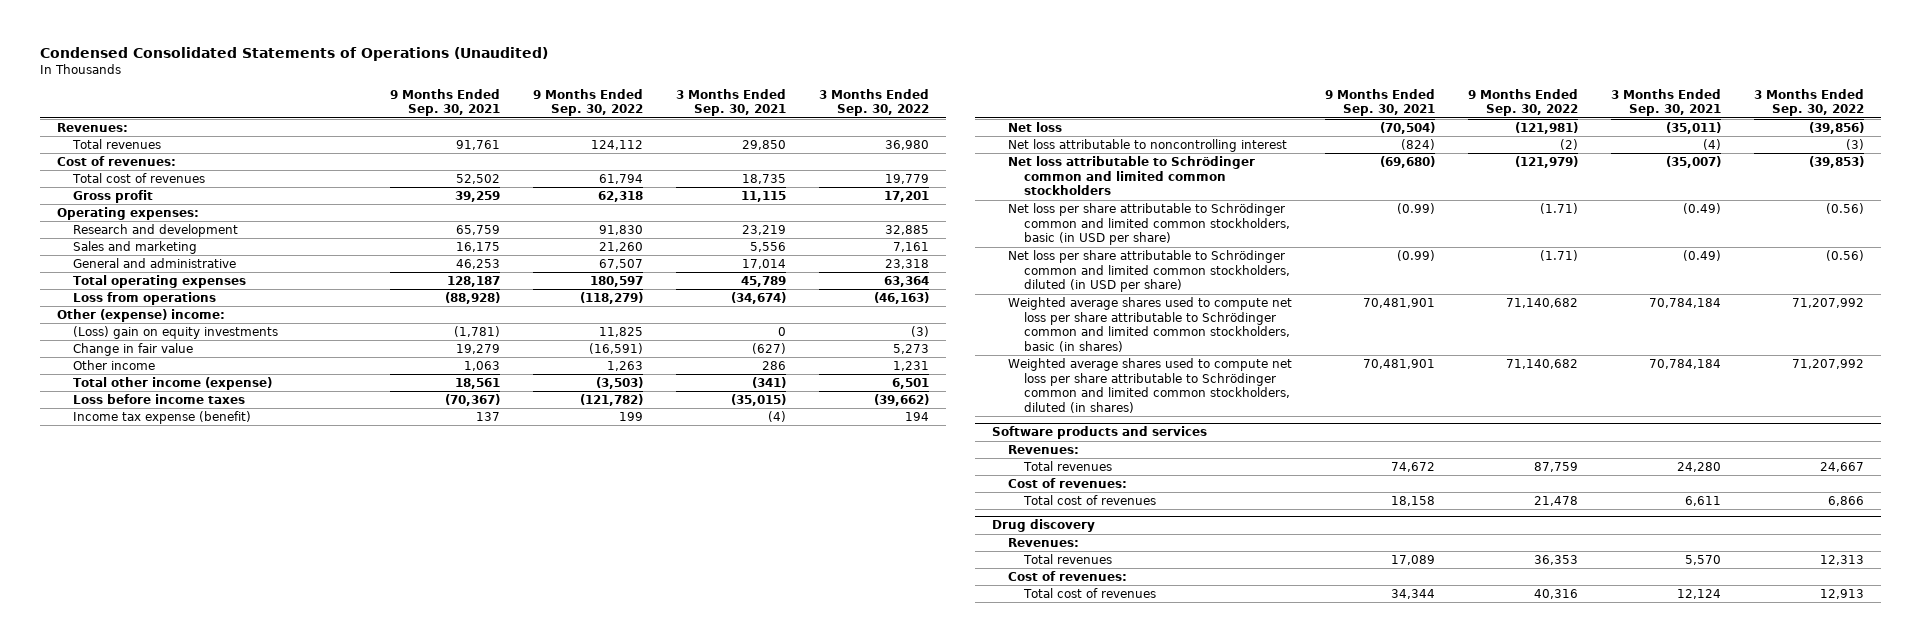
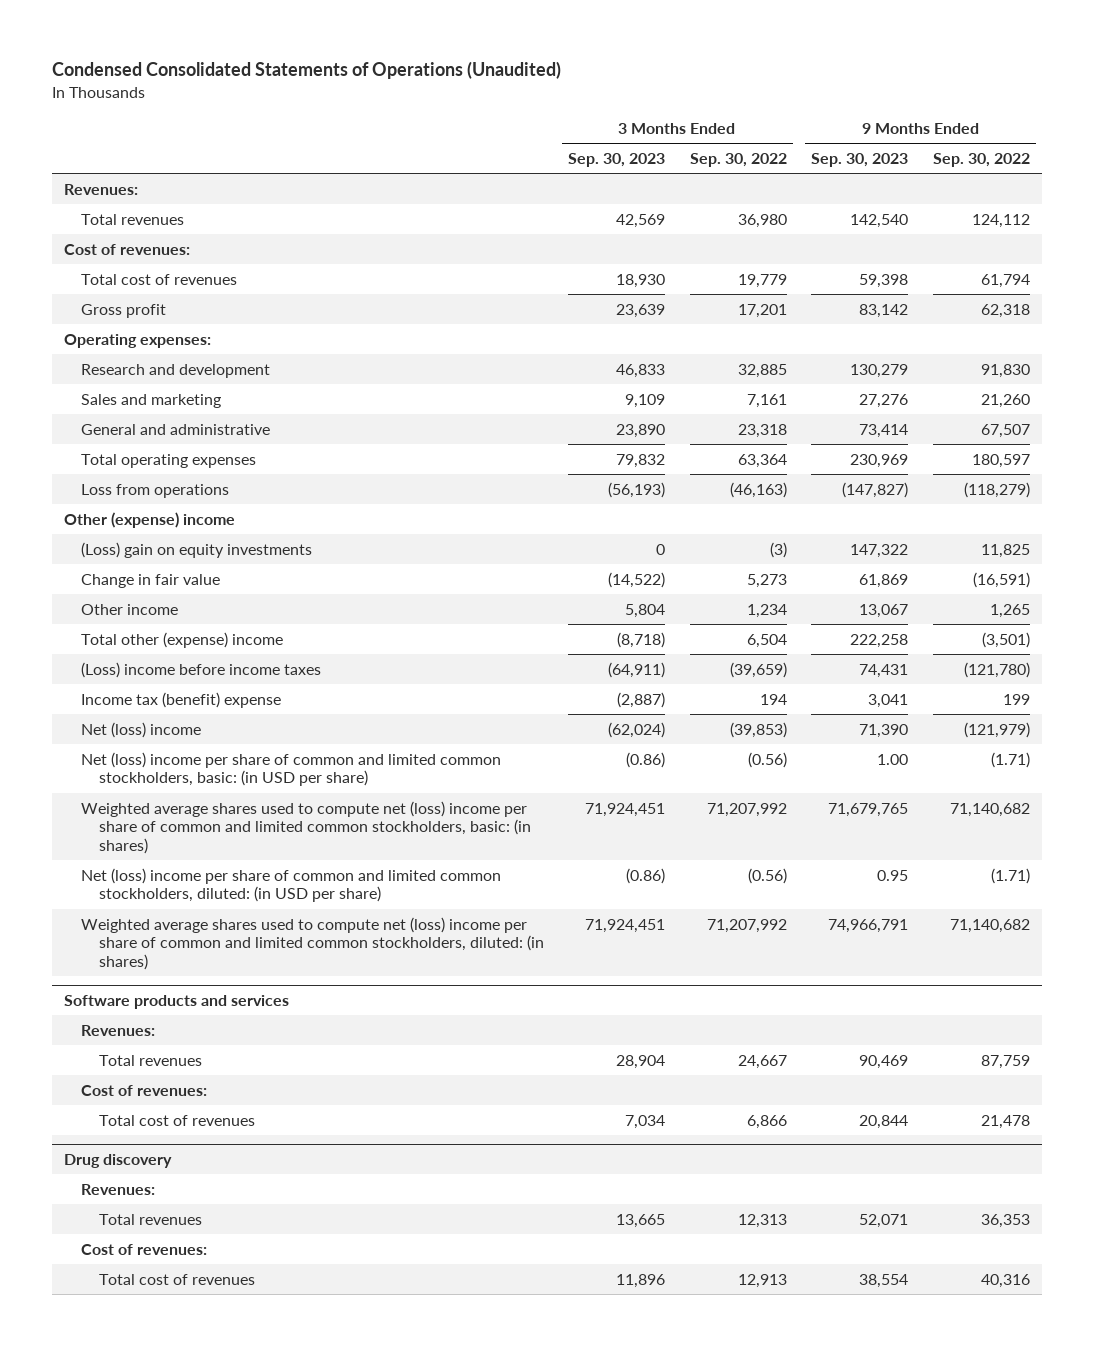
- | 9 Months Ended Sep. 30, 2021 | 9 Months Ended Sep. 30, 2022 | 3 Months Ended Sep. 30, 2021 | 3 Months Ended Sep. 30, 2022
+ | 3 Months Ended Sep. 30, 2023 | 3 Months Ended Sep. 30, 2022 | 9 Months Ended Sep. 30, 2023 | 9 Months Ended Sep. 30, 2022
- Other (expense) income:
+ Other (expense) income
- Other income | 1,063 | 1,263 | 286 | 1,231
- Total other income (expense) | 18,561 | (3,503) | (341) | 6,501
- Loss before income taxes | (70,367) | (121,782) | (35,015) | (39,662)
- Income tax expense (benefit) | 137 | 199 | (4) | 194
- Net loss | (70,504) | (121,981) | (35,011) | (39,856)
- Net loss attributable to noncontrolling interest | (824) | (2) | (4) | (3)
- Net loss attributable to Schrödinger common and limited common stockholders | (69,680) | (121,979) | (35,007) | (39,853)
- Net loss per share attributable to Schrödinger common and limited common stockholders, basic (in USD per share) | (0.99) | (1.71) | (0.49) | (0.56)
- Net loss per share attributable to Schrödinger common and limited common stockholders, diluted (in USD per share) | (0.99) | (1.71) | (0.49) | (0.56)
- Weighted average shares used to compute net loss per share attributable to Schrödinger common and limited common stockholders, basic (in shares) | 70,481,901 | 71,140,682 | 70,784,184 | 71,207,992
- Weighted average shares used to compute net loss per share attributable to Schrödinger common and limited common stockholders, diluted (in shares) | 70,481,901 | 71,140,682 | 70,784,184 | 71,207,992
+ Other income | 5,804 | 1,234 | 13,067 | 1,265
+ Total other (expense) income | (8,718) | 6,504 | 222,258 | (3,501)
+ (Loss) income before income taxes | (64,911) | (39,659) | 74,431 | (121,780)
+ Income tax (benefit) expense | (2,887) | 194 | 3,041 | 199
+ Net (loss) income | (62,024) | (39,853) | 71,390 | (121,979)
+ Net (loss) income per share of common and limited common stockholders, basic: (in USD per share) | (0.86) | (0.56) | 1.00 | (1.71)
+ Weighted average shares used to compute net (loss) income per share of common and limited common stockholders, basic: (in shares) | 71,924,451 | 71,207,992 | 71,679,765 | 71,140,682
+ Net (loss) income per share of common and limited common stockholders, diluted: (in USD per share) | (0.86) | (0.56) | 0.95 | (1.71)
+ Weighted average shares used to compute net (loss) income per share of common and limited common stockholders, diluted: (in shares) | 71,924,451 | 71,207,992 | 74,966,791 | 71,140,682

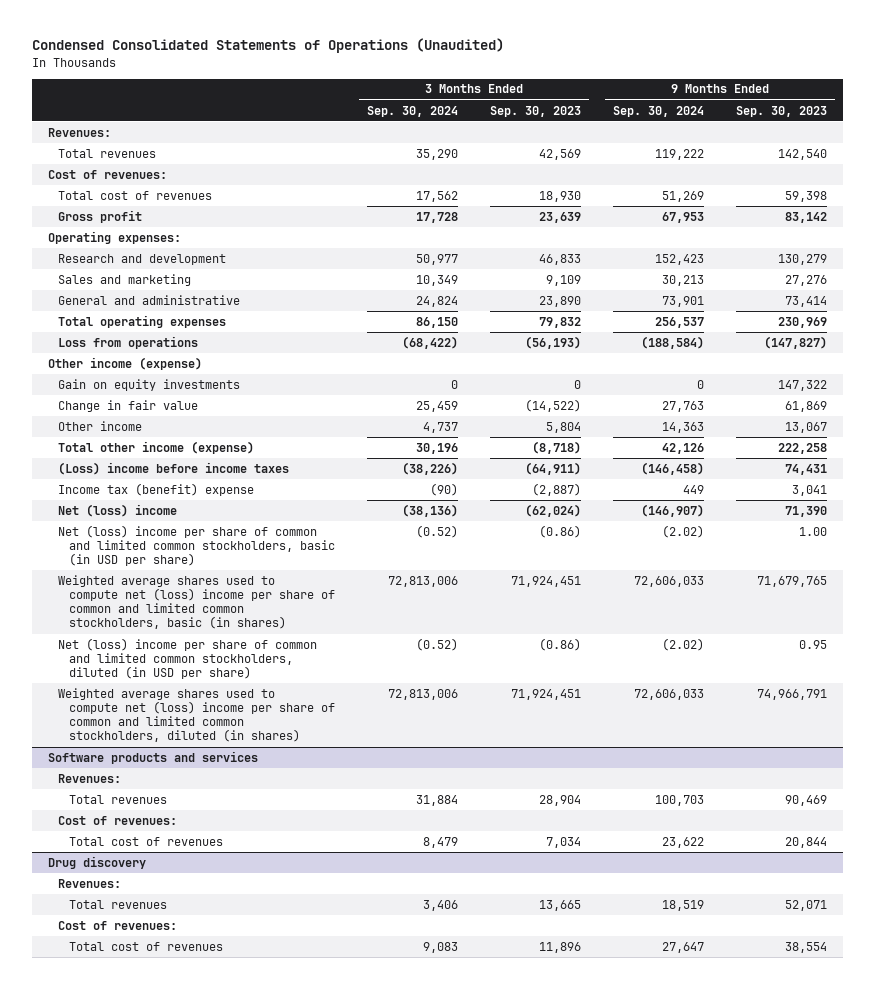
- | 3 Months Ended Sep. 30, 2023 | 3 Months Ended Sep. 30, 2022 | 9 Months Ended Sep. 30, 2023 | 9 Months Ended Sep. 30, 2022
+ | 3 Months Ended Sep. 30, 2024 | 3 Months Ended Sep. 30, 2023 | 9 Months Ended Sep. 30, 2024 | 9 Months Ended Sep. 30, 2023
- Other (expense) income
- (Loss) gain on equity investments | 0 | (3) | 147,322 | 11,825
+ Other income (expense)
+ Gain on equity investments | 0 | 0 | 0 | 147,322
- Total other (expense) income | (8,718) | 6,504 | 222,258 | (3,501)
+ Total other income (expense) | 30,196 | (8,718) | 42,126 | 222,258
- Net (loss) income per share of common and limited common stockholders, basic: (in USD per share) | (0.86) | (0.56) | 1.00 | (1.71)
- Weighted average shares used to compute net (loss) income per share of common and limited common stockholders, basic: (in shares) | 71,924,451 | 71,207,992 | 71,679,765 | 71,140,682
- Net (loss) income per share of common and limited common stockholders, diluted: (in USD per share) | (0.86) | (0.56) | 0.95 | (1.71)
- Weighted average shares used to compute net (loss) income per share of common and limited common stockholders, diluted: (in shares) | 71,924,451 | 71,207,992 | 74,966,791 | 71,140,682
+ Net (loss) income per share of common and limited common stockholders, basic (in USD per share) | (0.52) | (0.86) | (2.02) | 1.00
+ Weighted average shares used to compute net (loss) income per share of common and limited common stockholders, basic (in shares) | 72,813,006 | 71,924,451 | 72,606,033 | 71,679,765
+ Net (loss) income per share of common and limited common stockholders, diluted (in USD per share) | (0.52) | (0.86) | (2.02) | 0.95
+ Weighted average shares used to compute net (loss) income per share of common and limited common stockholders, diluted (in shares) | 72,813,006 | 71,924,451 | 72,606,033 | 74,966,791

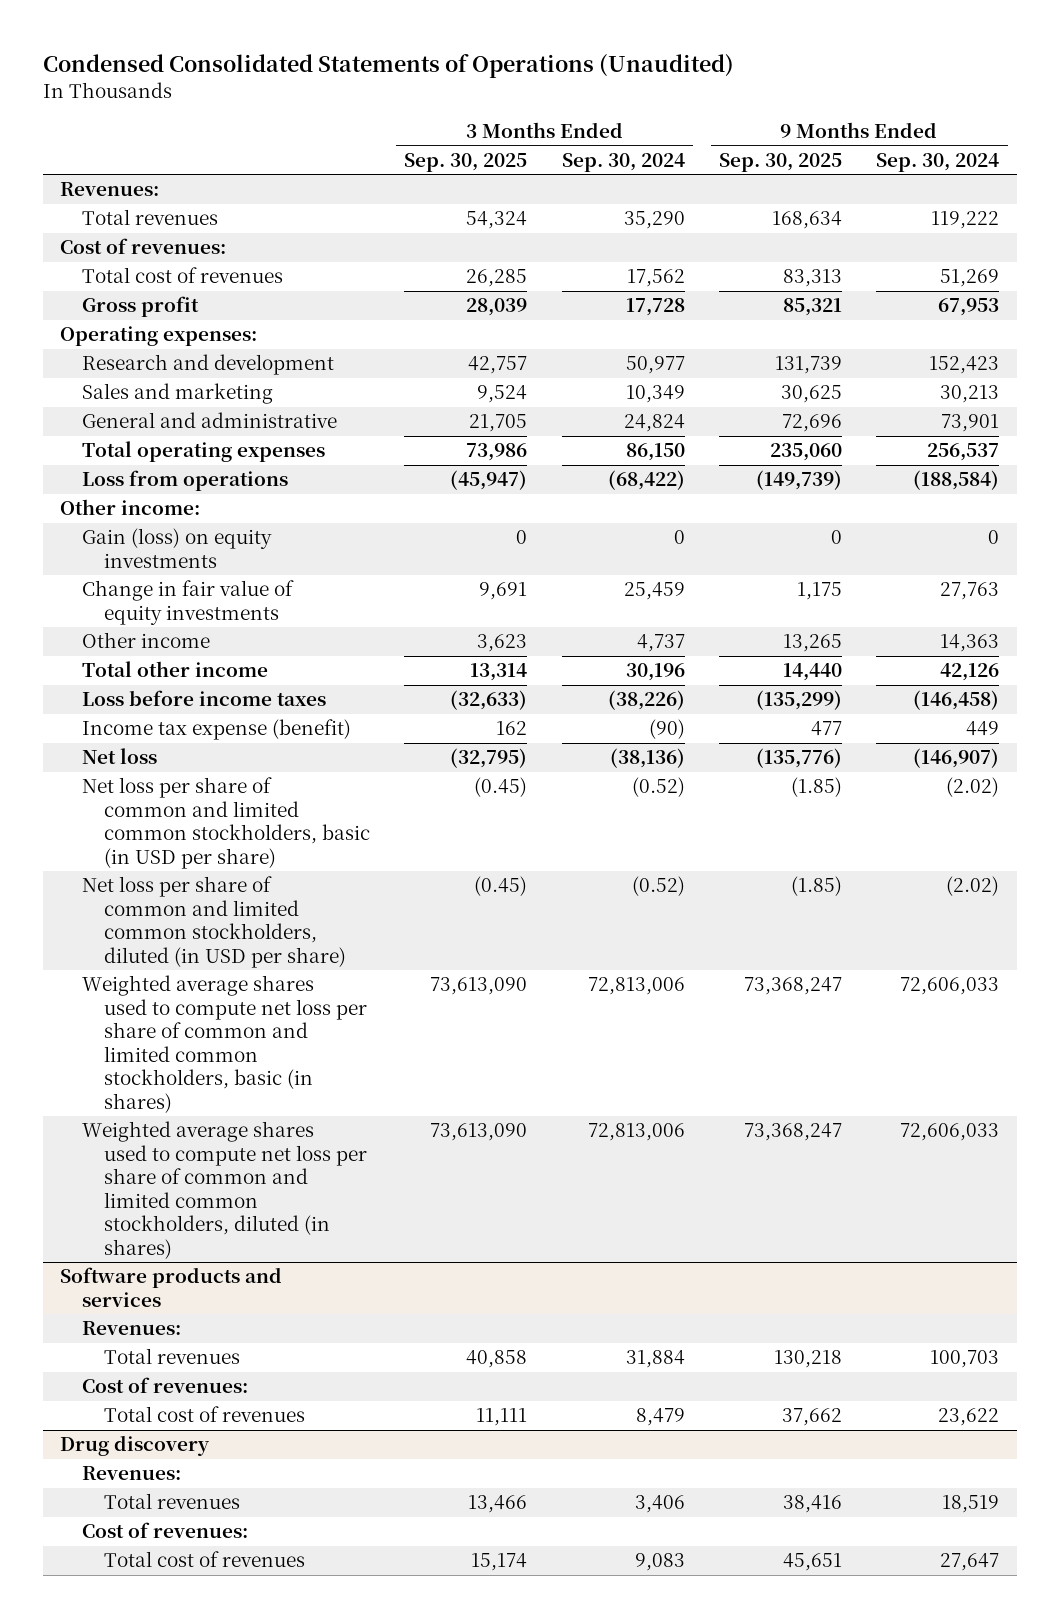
- | 3 Months Ended Sep. 30, 2024 | 3 Months Ended Sep. 30, 2023 | 9 Months Ended Sep. 30, 2024 | 9 Months Ended Sep. 30, 2023
+ | 3 Months Ended Sep. 30, 2025 | 3 Months Ended Sep. 30, 2024 | 9 Months Ended Sep. 30, 2025 | 9 Months Ended Sep. 30, 2024
- Other income (expense)
- Gain on equity investments | 0 | 0 | 0 | 147,322
- Change in fair value | 25,459 | (14,522) | 27,763 | 61,869
+ Other income:
+ Gain (loss) on equity investments | 0 | 0 | 0 | 0
+ Change in fair value of equity investments | 9,691 | 25,459 | 1,175 | 27,763
- Total other income (expense) | 30,196 | (8,718) | 42,126 | 222,258
- (Loss) income before income taxes | (38,226) | (64,911) | (146,458) | 74,431
- Income tax (benefit) expense | (90) | (2,887) | 449 | 3,041
- Net (loss) income | (38,136) | (62,024) | (146,907) | 71,390
- Net (loss) income per share of common and limited common stockholders, basic (in USD per share) | (0.52) | (0.86) | (2.02) | 1.00
- Weighted average shares used to compute net (loss) income per share of common and limited common stockholders, basic (in shares) | 72,813,006 | 71,924,451 | 72,606,033 | 71,679,765
- Net (loss) income per share of common and limited common stockholders, diluted (in USD per share) | (0.52) | (0.86) | (2.02) | 0.95
- Weighted average shares used to compute net (loss) income per share of common and limited common stockholders, diluted (in shares) | 72,813,006 | 71,924,451 | 72,606,033 | 74,966,791
+ Total other income | 13,314 | 30,196 | 14,440 | 42,126
+ Loss before income taxes | (32,633) | (38,226) | (135,299) | (146,458)
+ Income tax expense (benefit) | 162 | (90) | 477 | 449
+ Net loss | (32,795) | (38,136) | (135,776) | (146,907)
+ Net loss per share of common and limited common stockholders, basic (in USD per share) | (0.45) | (0.52) | (1.85) | (2.02)
+ Net loss per share of common and limited common stockholders, diluted (in USD per share) | (0.45) | (0.52) | (1.85) | (2.02)
+ Weighted average shares used to compute net loss per share of common and limited common stockholders, basic (in shares) | 73,613,090 | 72,813,006 | 73,368,247 | 72,606,033
+ Weighted average shares used to compute net loss per share of common and limited common stockholders, diluted (in shares) | 73,613,090 | 72,813,006 | 73,368,247 | 72,606,033

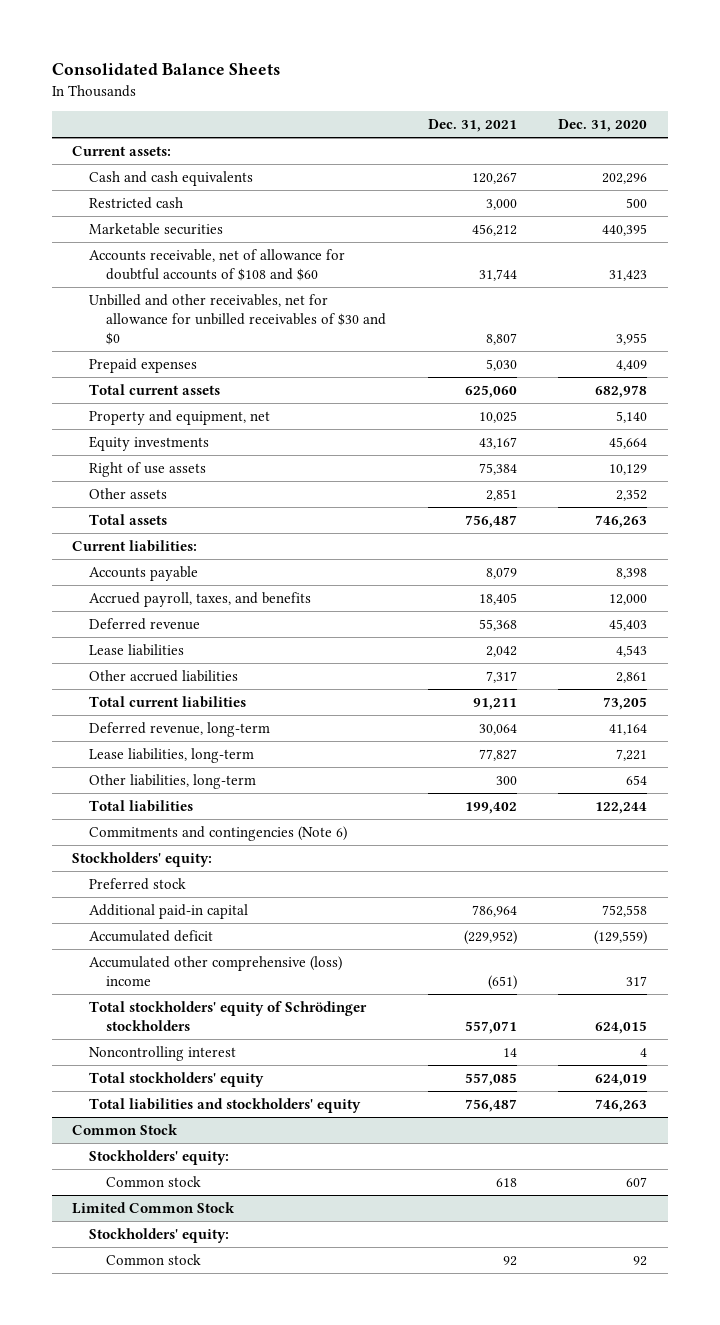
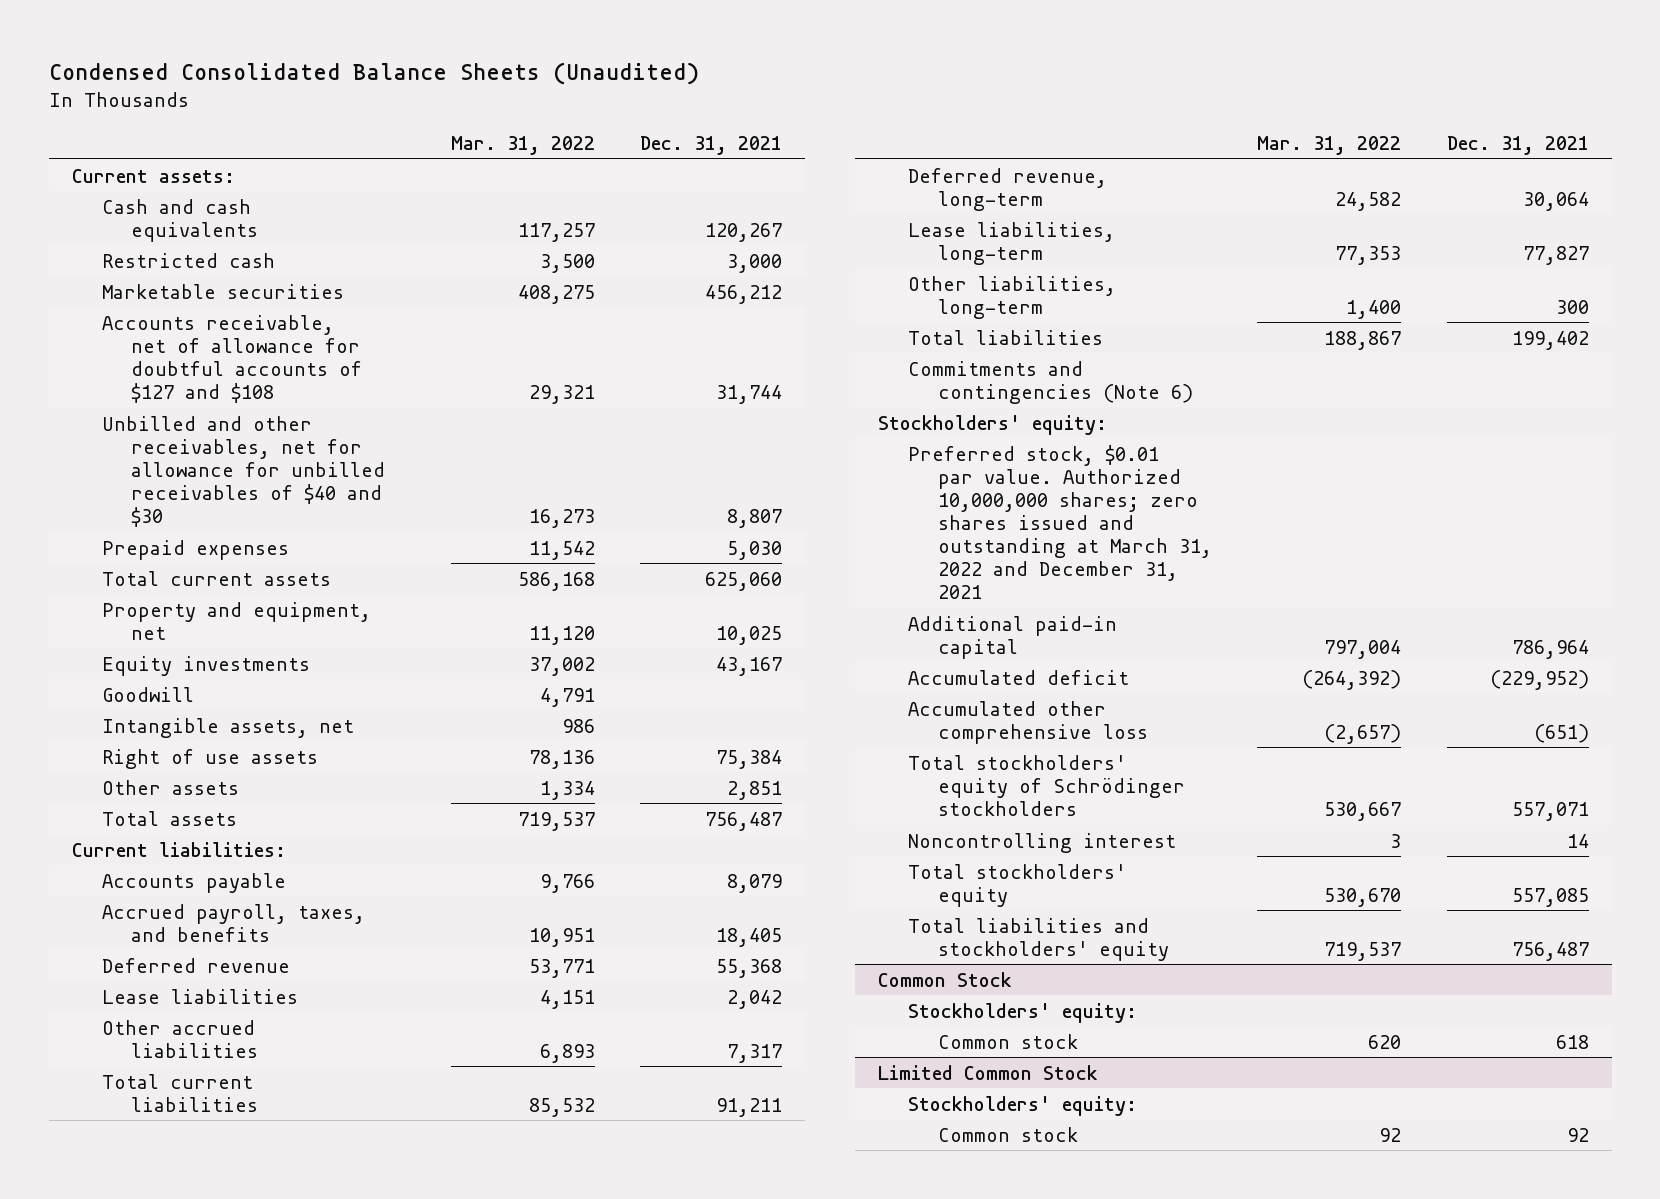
- Consolidated Balance Sheets
+ Condensed Consolidated Balance Sheets (Unaudited)
- | Dec. 31, 2021 | Dec. 31, 2020
+ | Mar. 31, 2022 | Dec. 31, 2021
- Accounts receivable, net of allowance for doubtful accounts of $108 and $60 | 31,744 | 31,423
- Unbilled and other receivables, net for allowance for unbilled receivables of $30 and $0 | 8,807 | 3,955
+ Accounts receivable, net of allowance for doubtful accounts of $127 and $108 | 29,321 | 31,744
+ Unbilled and other receivables, net for allowance for unbilled receivables of $40 and $30 | 16,273 | 8,807
+ Goodwill | 4,791 |
+ Intangible assets, net | 986 |
- Preferred stock
+ Preferred stock, $0.01 par value. Authorized 10,000,000 shares; zero shares issued and outstanding at March 31, 2022 and December 31, 2021
- Accumulated other comprehensive (loss) income | (651) | 317
+ Accumulated other comprehensive loss | (2,657) | (651)

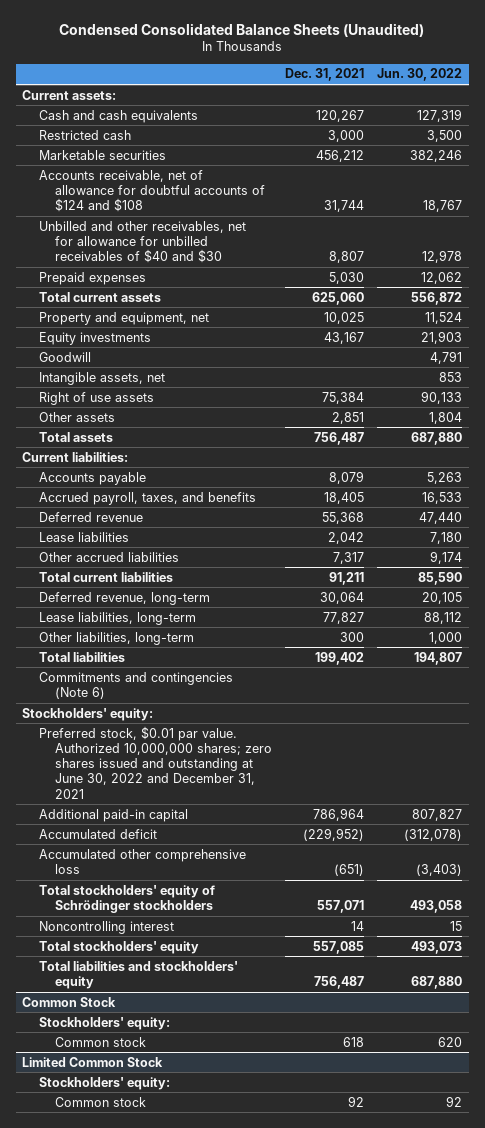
- | Mar. 31, 2022 | Dec. 31, 2021
+ | Dec. 31, 2021 | Jun. 30, 2022
- Accounts receivable, net of allowance for doubtful accounts of $127 and $108 | 29,321 | 31,744
+ Accounts receivable, net of allowance for doubtful accounts of $124 and $108 | 31,744 | 18,767
- Preferred stock, $0.01 par value. Authorized 10,000,000 shares; zero shares issued and outstanding at March 31, 2022 and December 31, 2021
+ Preferred stock, $0.01 par value. Authorized 10,000,000 shares; zero shares issued and outstanding at June 30, 2022 and December 31, 2021

